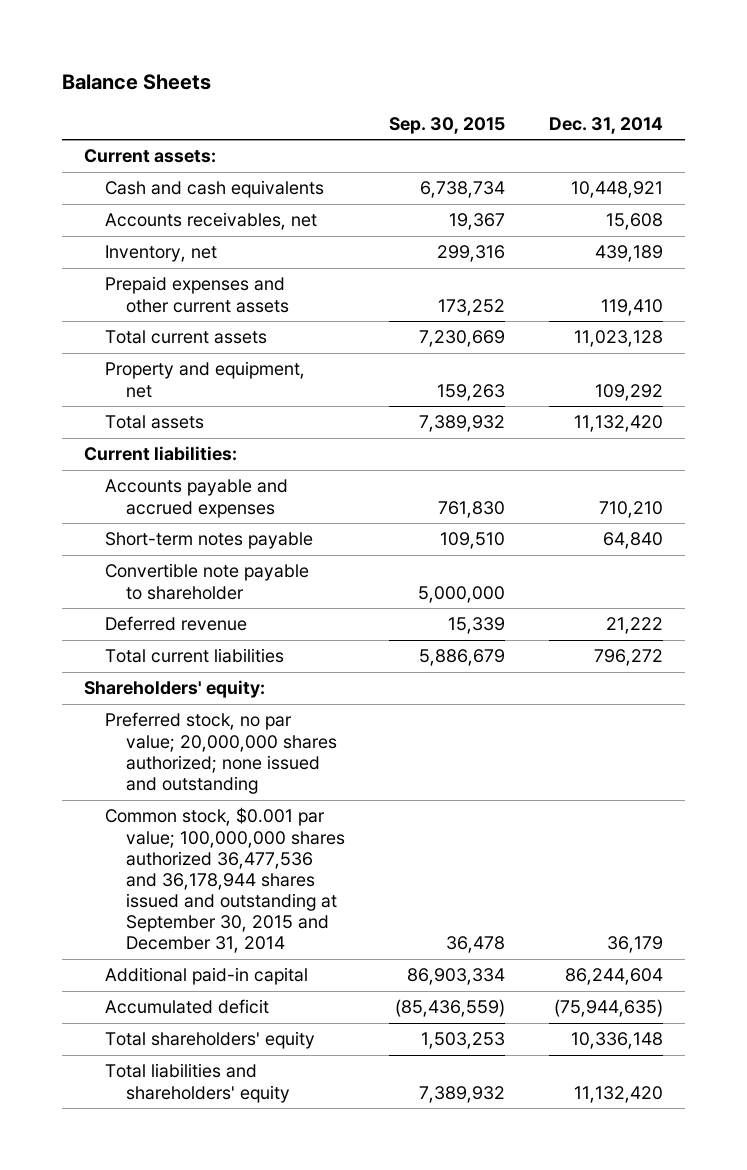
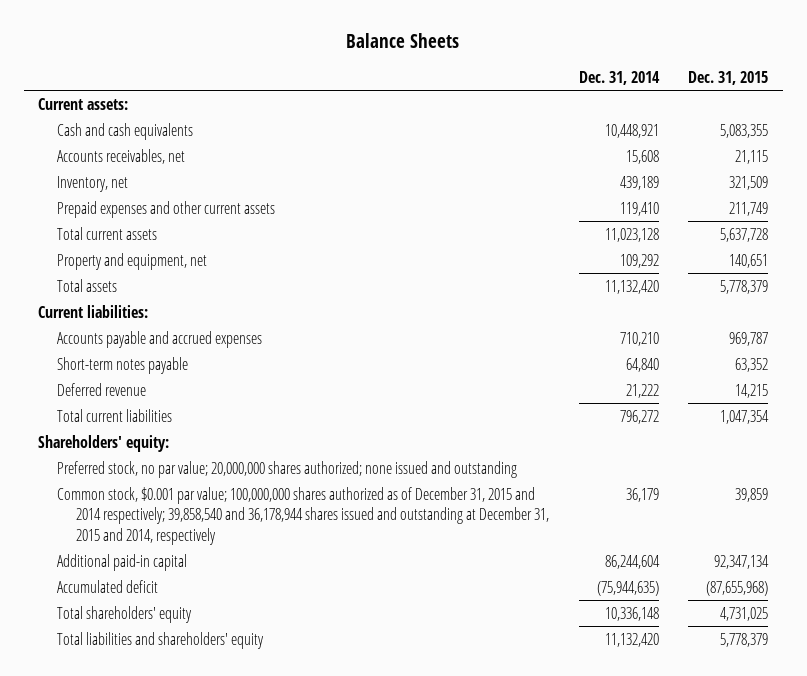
- | Sep. 30, 2015 | Dec. 31, 2014
+ | Dec. 31, 2014 | Dec. 31, 2015
- Convertible note payable to shareholder | 5,000,000 |
- Common stock, $0.001 par value; 100,000,000 shares authorized 36,477,536 and 36,178,944 shares issued and outstanding at September 30, 2015 and December 31, 2014 | 36,478 | 36,179
+ Common stock, $0.001 par value; 100,000,000 shares authorized as of December 31, 2015 and 2014 respectively; 39,858,540 and 36,178,944 shares issued and outstanding at December 31, 2015 and 2014, respectively | 36,179 | 39,859

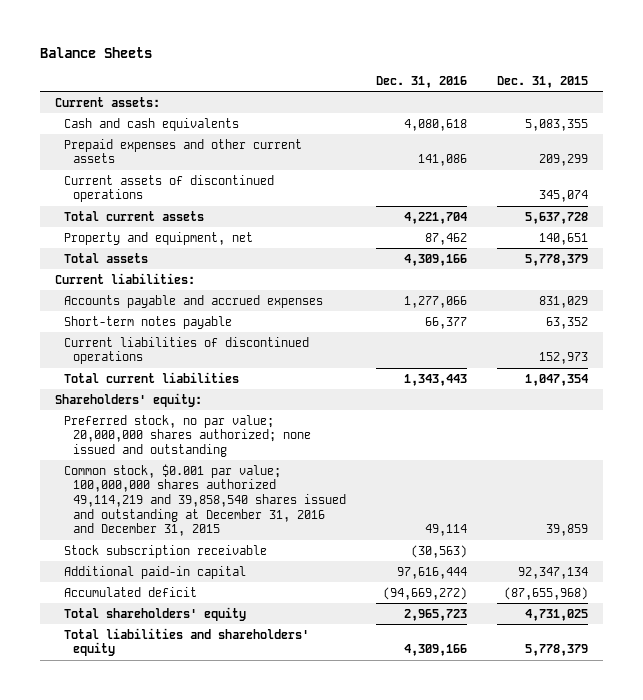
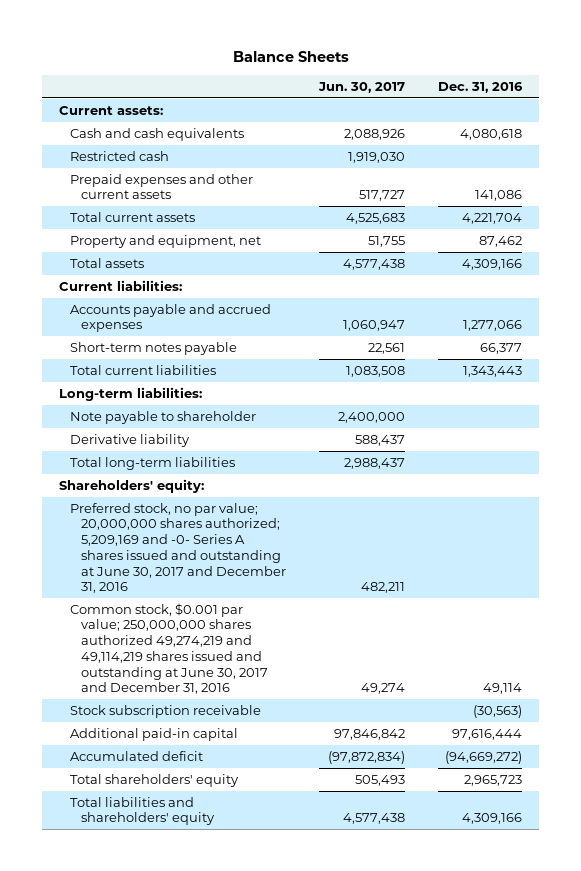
- | Dec. 31, 2016 | Dec. 31, 2015
+ | Jun. 30, 2017 | Dec. 31, 2016
+ Restricted cash | 1,919,030 |
- Current assets of discontinued operations | | 345,074
- Current liabilities of discontinued operations | | 152,973
+ Long-term liabilities:
+ Note payable to shareholder | 2,400,000 |
+ Derivative liability | 588,437 |
+ Total long-term liabilities | 2,988,437 |
- Preferred stock, no par value; 20,000,000 shares authorized; none issued and outstanding
- Common stock, $0.001 par value; 100,000,000 shares authorized 49,114,219 and 39,858,540 shares issued and outstanding at December 31, 2016 and December 31, 2015 | 49,114 | 39,859
+ Preferred stock, no par value; 20,000,000 shares authorized; 5,209,169 and -0- Series A shares issued and outstanding at June 30, 2017 and December 31, 2016 | 482,211 |
+ Common stock, $0.001 par value; 250,000,000 shares authorized 49,274,219 and 49,114,219 shares issued and outstanding at June 30, 2017 and December 31, 2016 | 49,274 | 49,114

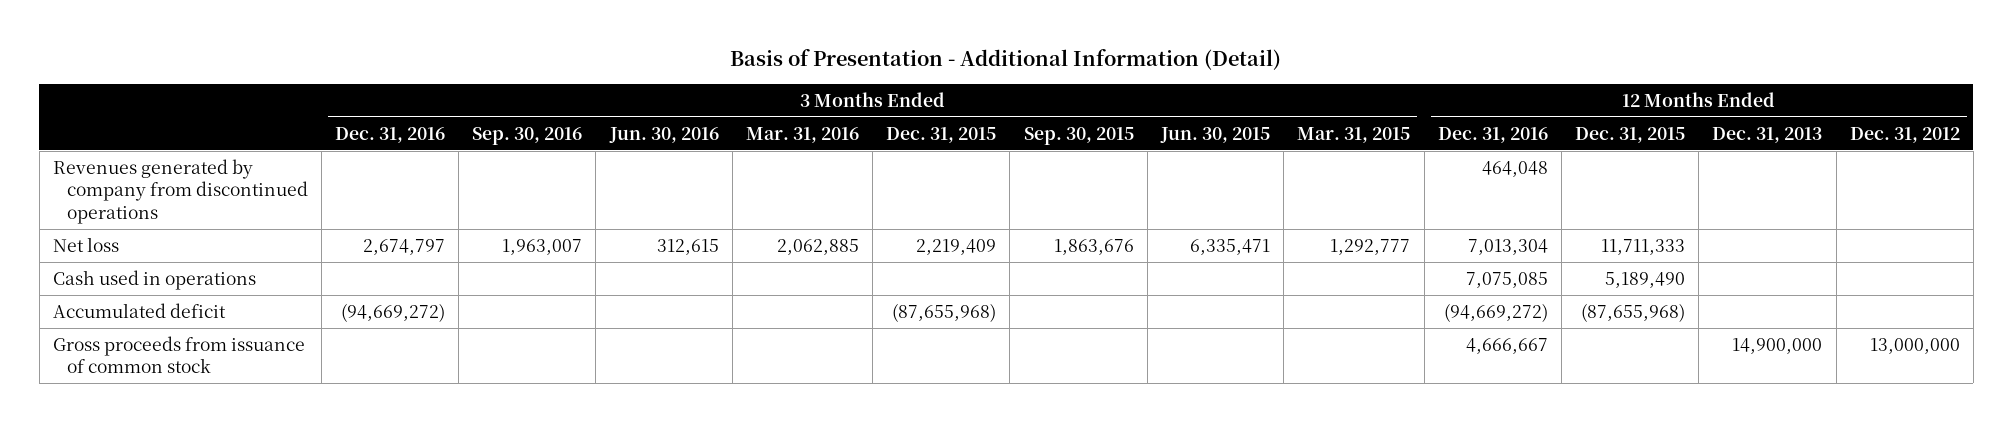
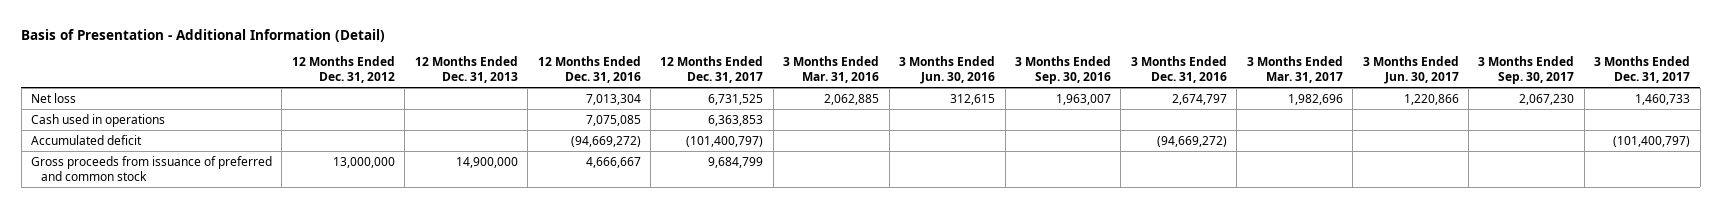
- | 3 Months Ended Dec. 31, 2016 | 3 Months Ended Sep. 30, 2016 | 3 Months Ended Jun. 30, 2016 | 3 Months Ended Mar. 31, 2016 | 3 Months Ended Dec. 31, 2015 | 3 Months Ended Sep. 30, 2015 | 3 Months Ended Jun. 30, 2015 | 3 Months Ended Mar. 31, 2015 | 12 Months Ended Dec. 31, 2016 | 12 Months Ended Dec. 31, 2015 | 12 Months Ended Dec. 31, 2013 | 12 Months Ended Dec. 31, 2012
+ | 12 Months Ended Dec. 31, 2012 | 12 Months Ended Dec. 31, 2013 | 12 Months Ended Dec. 31, 2016 | 12 Months Ended Dec. 31, 2017 | 3 Months Ended Mar. 31, 2016 | 3 Months Ended Jun. 30, 2016 | 3 Months Ended Sep. 30, 2016 | 3 Months Ended Dec. 31, 2016 | 3 Months Ended Mar. 31, 2017 | 3 Months Ended Jun. 30, 2017 | 3 Months Ended Sep. 30, 2017 | 3 Months Ended Dec. 31, 2017
- Revenues generated by company from discontinued operations | | | | | | | | | 464,048 | | |
- Gross proceeds from issuance of common stock | | | | | | | | | 4,666,667 | | 14,900,000 | 13,000,000
+ Gross proceeds from issuance of preferred and common stock | 13,000,000 | 14,900,000 | 4,666,667 | 9,684,799 | | | | | | | |

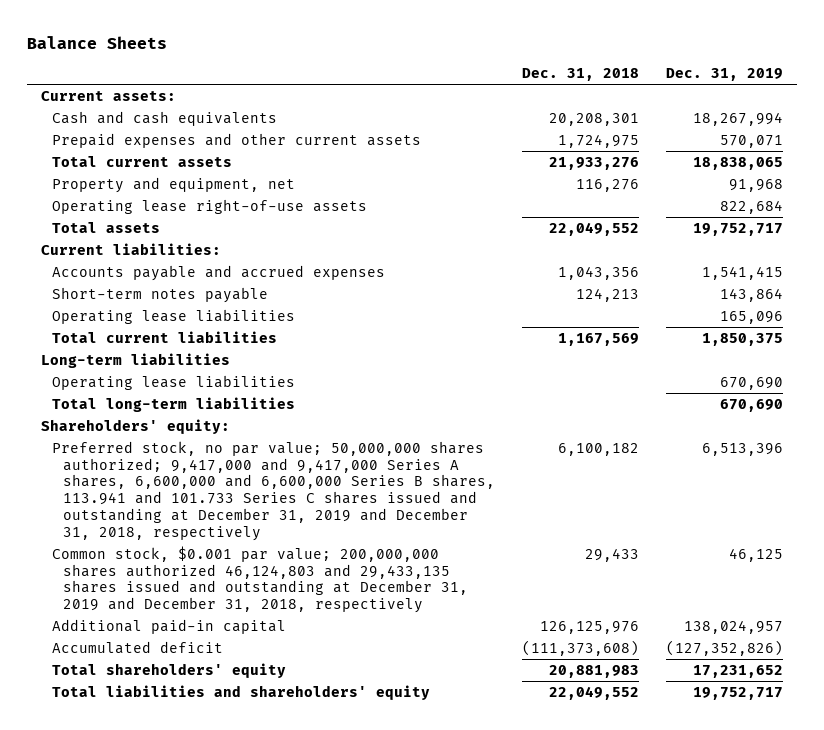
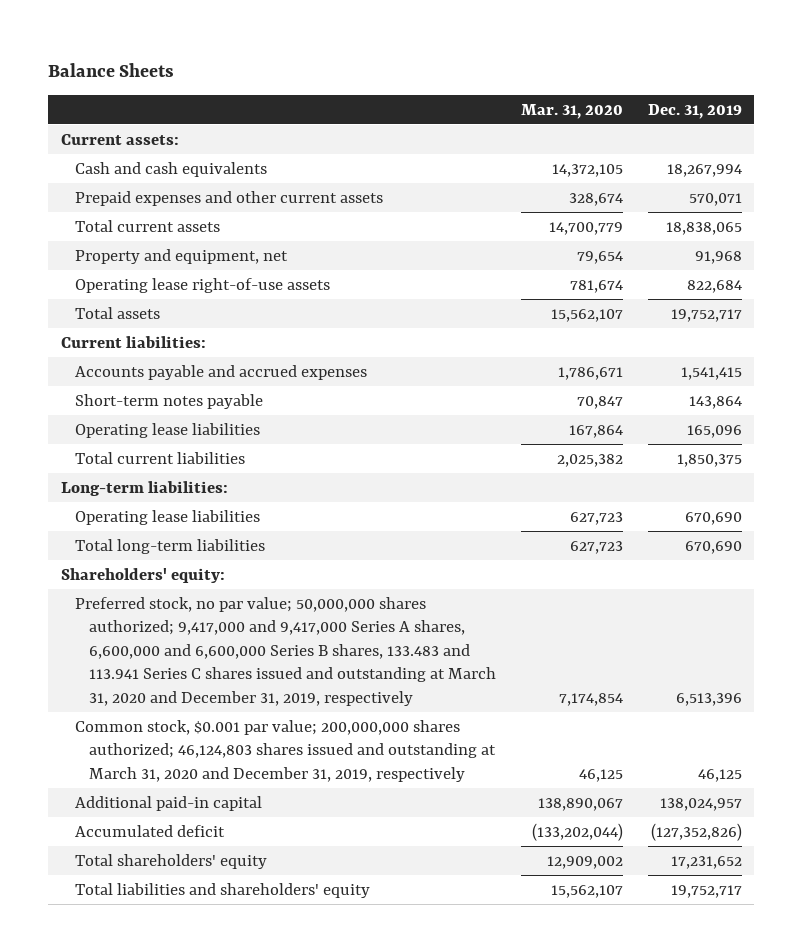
- | Dec. 31, 2018 | Dec. 31, 2019
+ | Mar. 31, 2020 | Dec. 31, 2019
- Long-term liabilities
+ Long-term liabilities:
- Preferred stock, no par value; 50,000,000 shares authorized; 9,417,000 and 9,417,000 Series A shares, 6,600,000 and 6,600,000 Series B shares, 113.941 and 101.733 Series C shares issued and outstanding at December 31, 2019 and December 31, 2018, respectively | 6,100,182 | 6,513,396
- Common stock, $0.001 par value; 200,000,000 shares authorized 46,124,803 and 29,433,135 shares issued and outstanding at December 31, 2019 and December 31, 2018, respectively | 29,433 | 46,125
+ Preferred stock, no par value; 50,000,000 shares authorized; 9,417,000 and 9,417,000 Series A shares, 6,600,000 and 6,600,000 Series B shares, 133.483 and 113.941 Series C shares issued and outstanding at March 31, 2020 and December 31, 2019, respectively | 7,174,854 | 6,513,396
+ Common stock, $0.001 par value; 200,000,000 shares authorized; 46,124,803 shares issued and outstanding at March 31, 2020 and December 31, 2019, respectively | 46,125 | 46,125

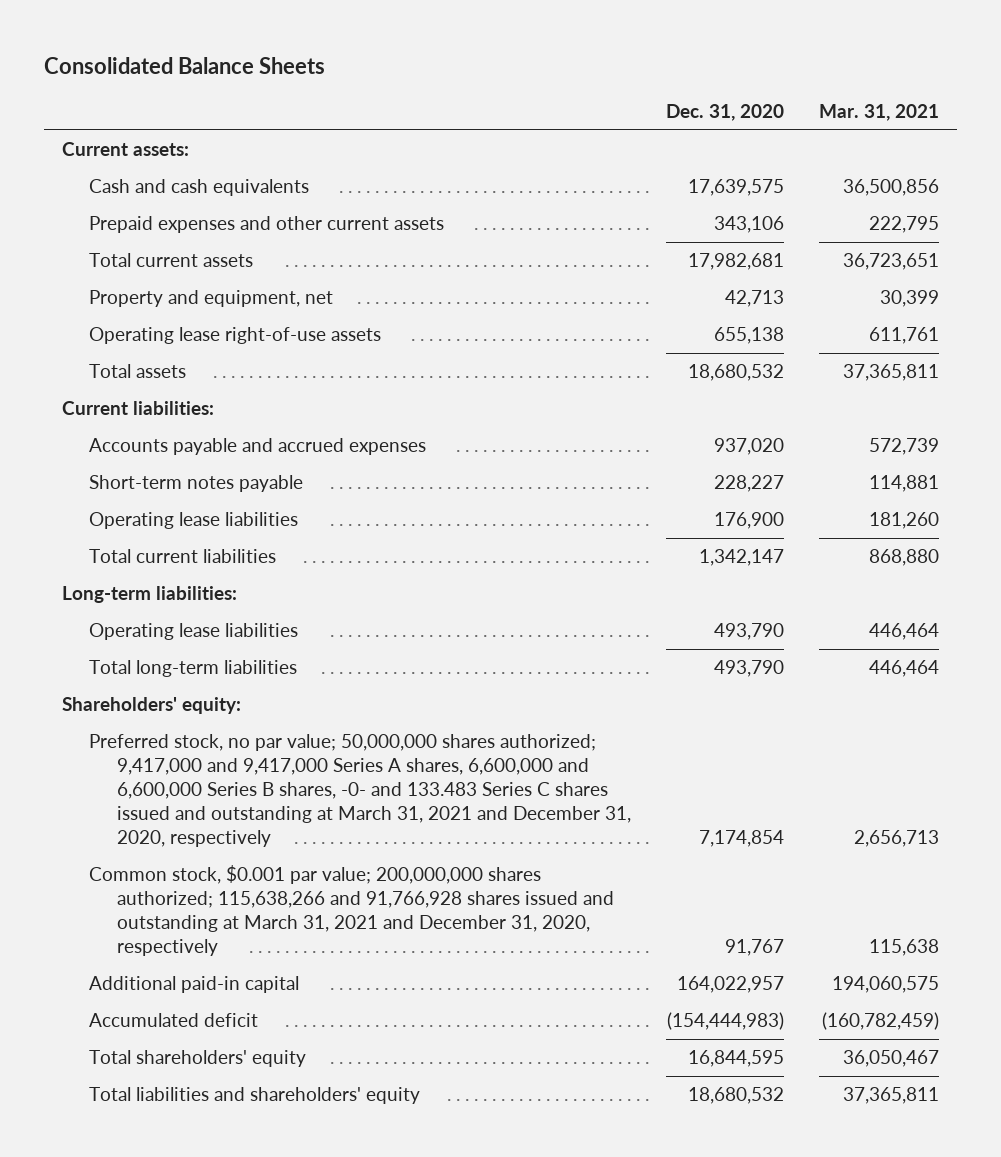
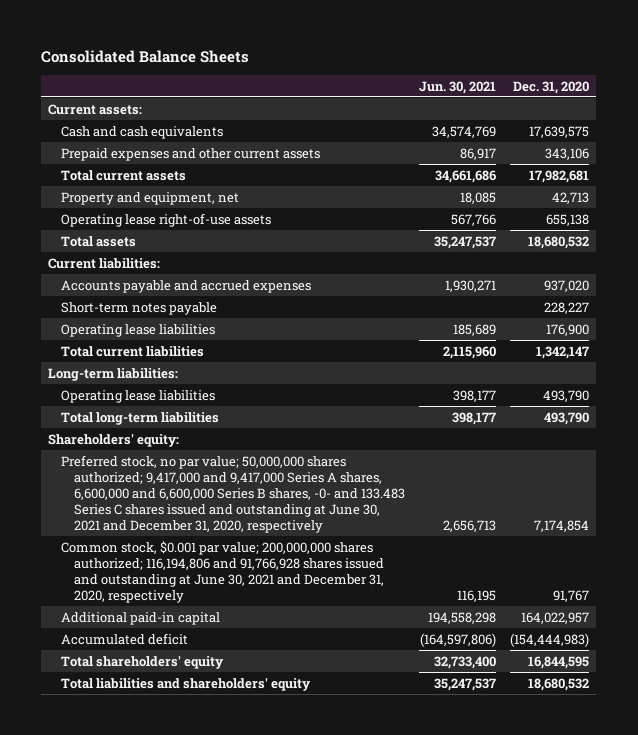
- | Dec. 31, 2020 | Mar. 31, 2021
+ | Jun. 30, 2021 | Dec. 31, 2020
- Preferred stock, no par value; 50,000,000 shares authorized; 9,417,000 and 9,417,000 Series A shares, 6,600,000 and 6,600,000 Series B shares, -0- and 133.483 Series C shares issued and outstanding at March 31, 2021 and December 31, 2020, respectively | 7,174,854 | 2,656,713
- Common stock, $0.001 par value; 200,000,000 shares authorized; 115,638,266 and 91,766,928 shares issued and outstanding at March 31, 2021 and December 31, 2020, respectively | 91,767 | 115,638
+ Preferred stock, no par value; 50,000,000 shares authorized; 9,417,000 and 9,417,000 Series A shares, 6,600,000 and 6,600,000 Series B shares, -0- and 133.483 Series C shares issued and outstanding at June 30, 2021 and December 31, 2020, respectively | 2,656,713 | 7,174,854
+ Common stock, $0.001 par value; 200,000,000 shares authorized; 116,194,806 and 91,766,928 shares issued and outstanding at June 30, 2021 and December 31, 2020, respectively | 116,195 | 91,767

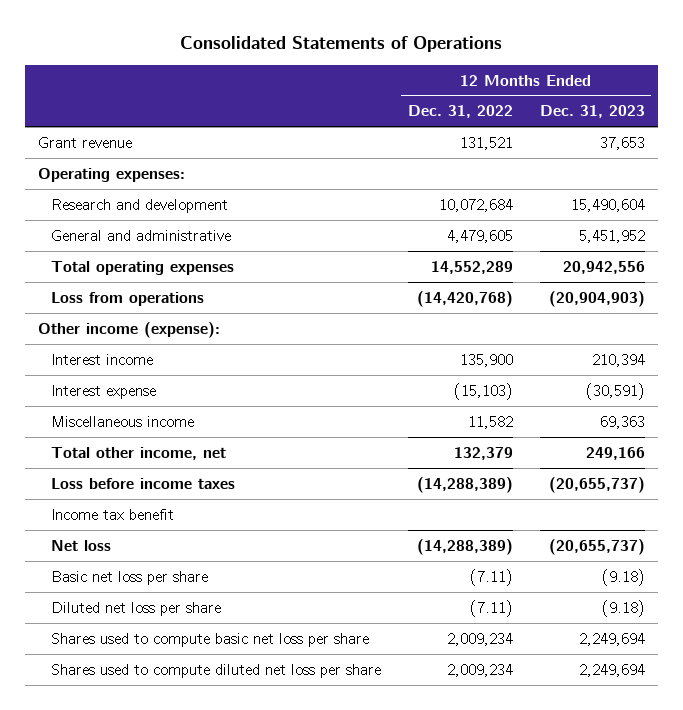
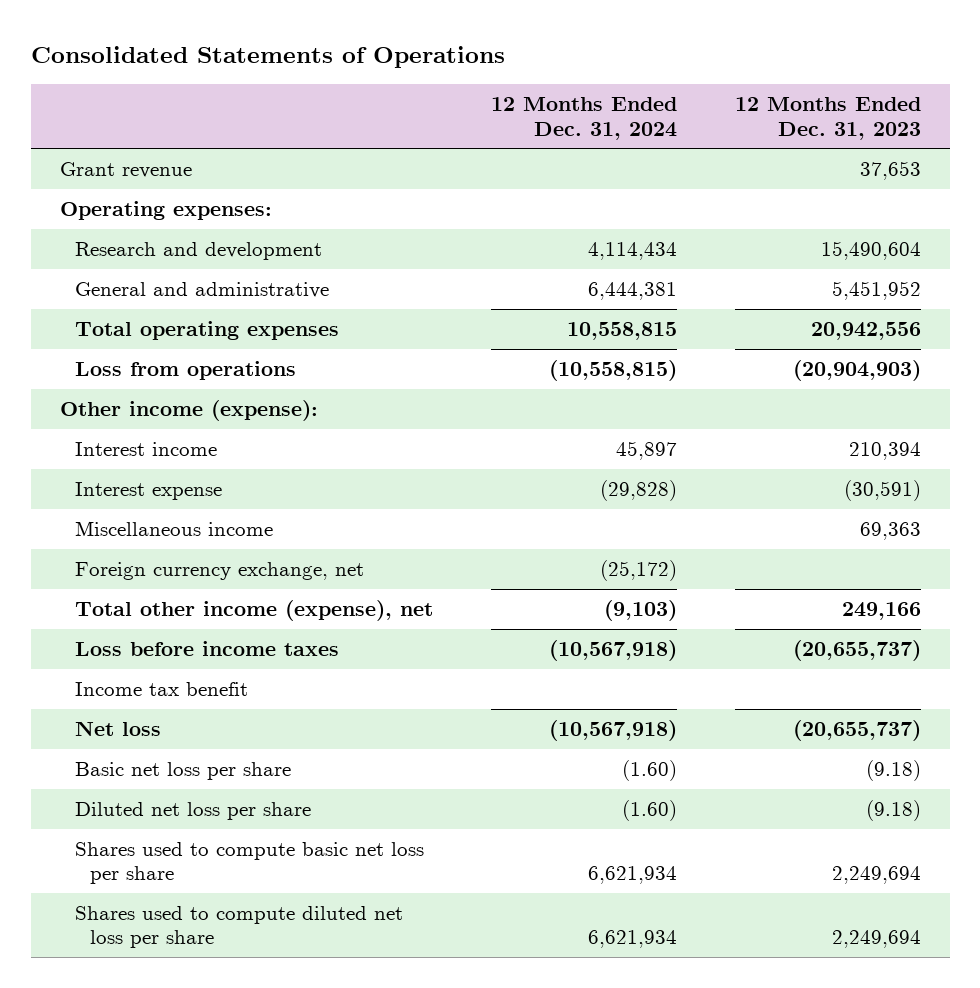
- | 12 Months Ended Dec. 31, 2022 | 12 Months Ended Dec. 31, 2023
+ | 12 Months Ended Dec. 31, 2024 | 12 Months Ended Dec. 31, 2023
- Total other income, net | 132,379 | 249,166
+ Foreign currency exchange, net | (25,172) |
+ Total other income (expense), net | (9,103) | 249,166

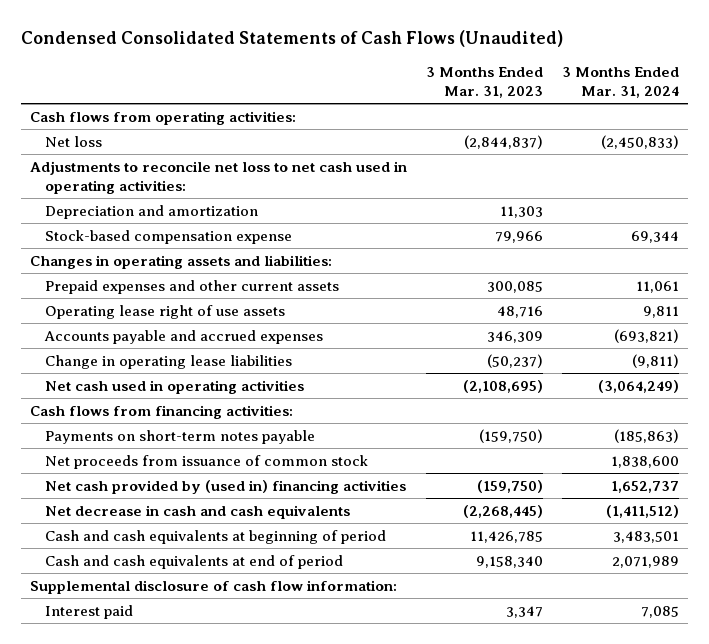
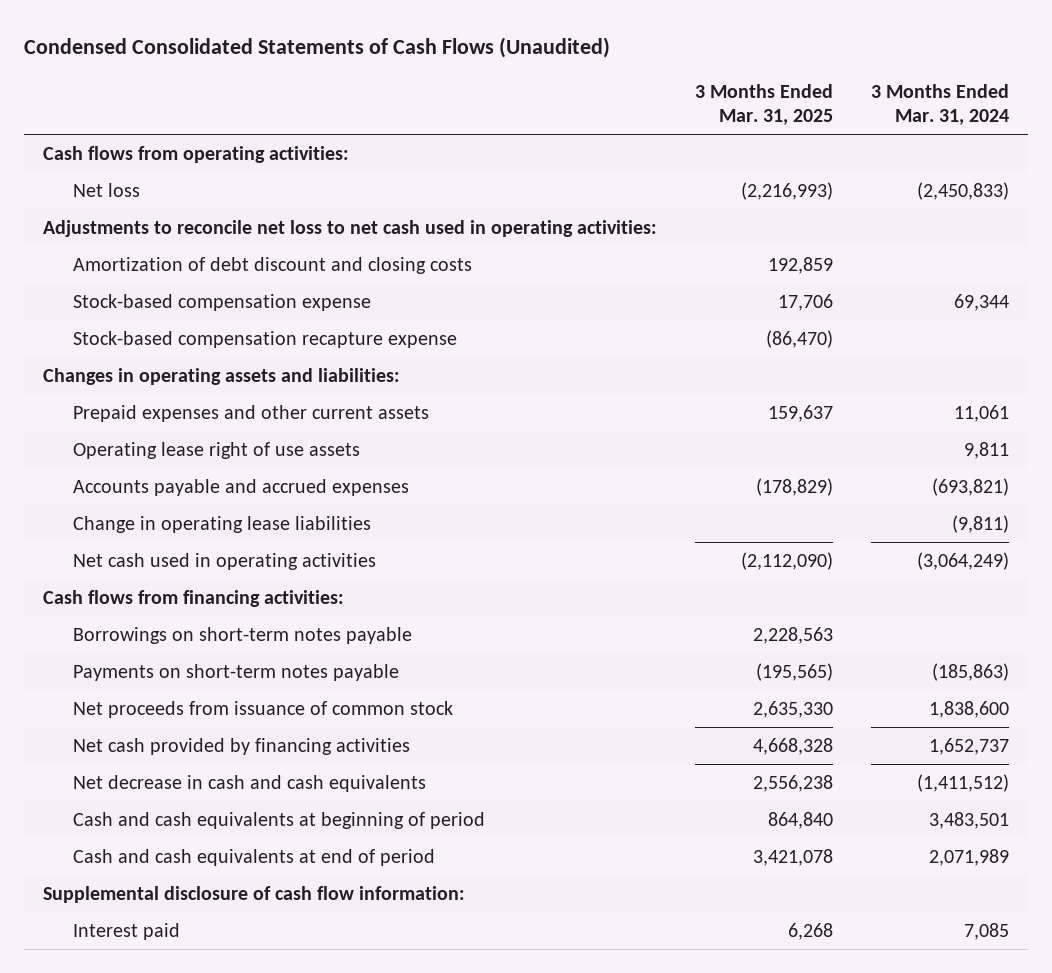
- | 3 Months Ended Mar. 31, 2023 | 3 Months Ended Mar. 31, 2024
+ | 3 Months Ended Mar. 31, 2025 | 3 Months Ended Mar. 31, 2024
- Depreciation and amortization | 11,303 |
+ Amortization of debt discount and closing costs | 192,859 |
+ Stock-based compensation recapture expense | (86,470) |
+ Borrowings on short-term notes payable | 2,228,563 |
- Net cash provided by (used in) financing activities | (159,750) | 1,652,737
+ Net cash provided by financing activities | 4,668,328 | 1,652,737

